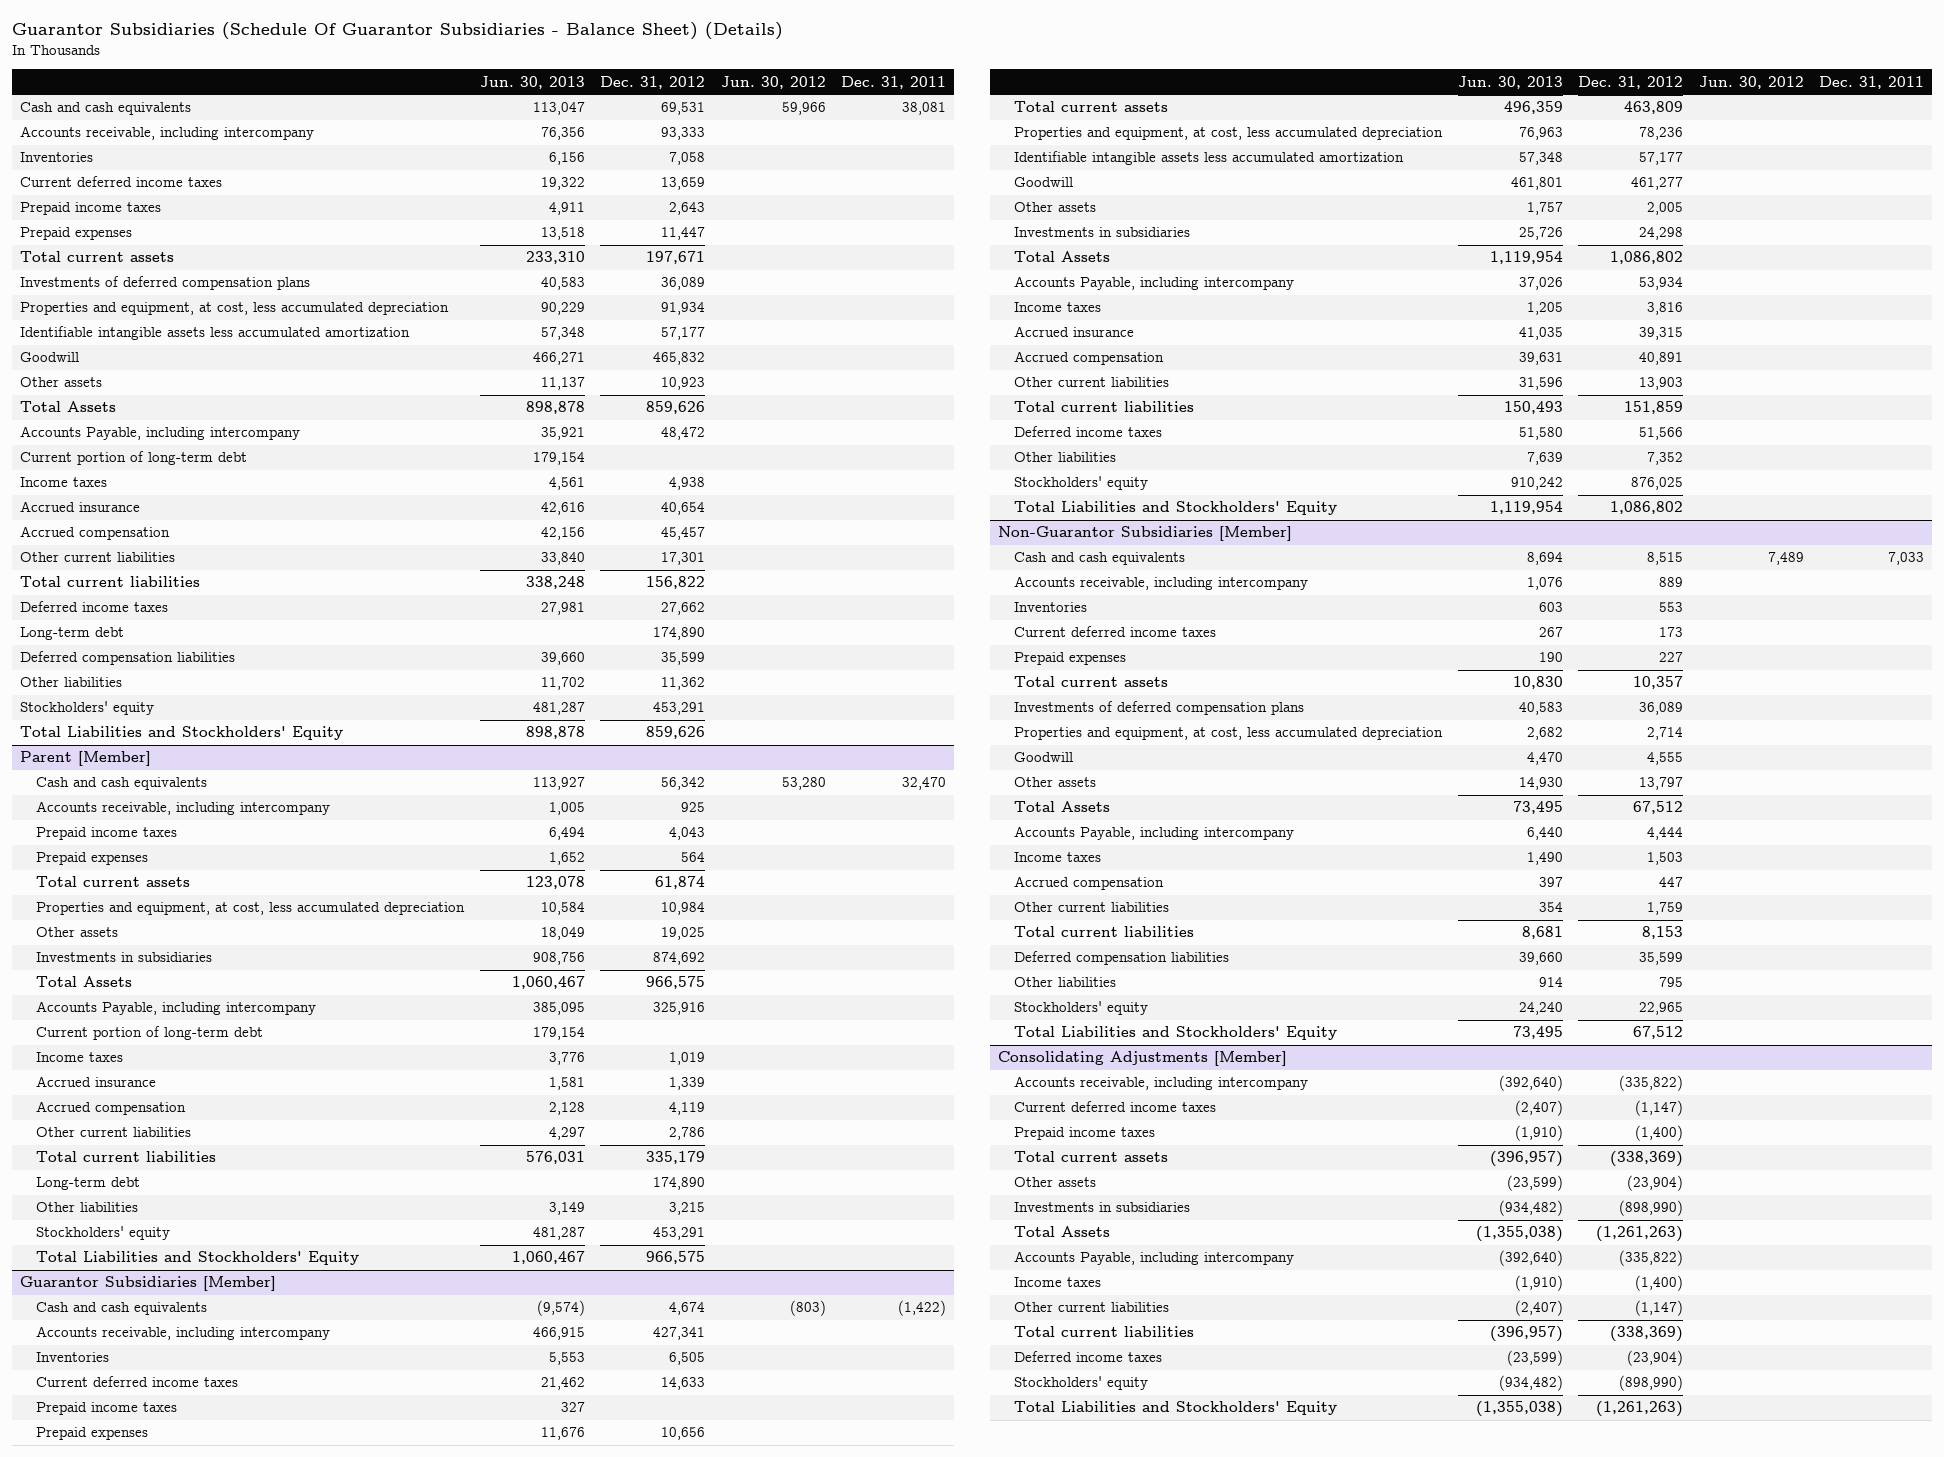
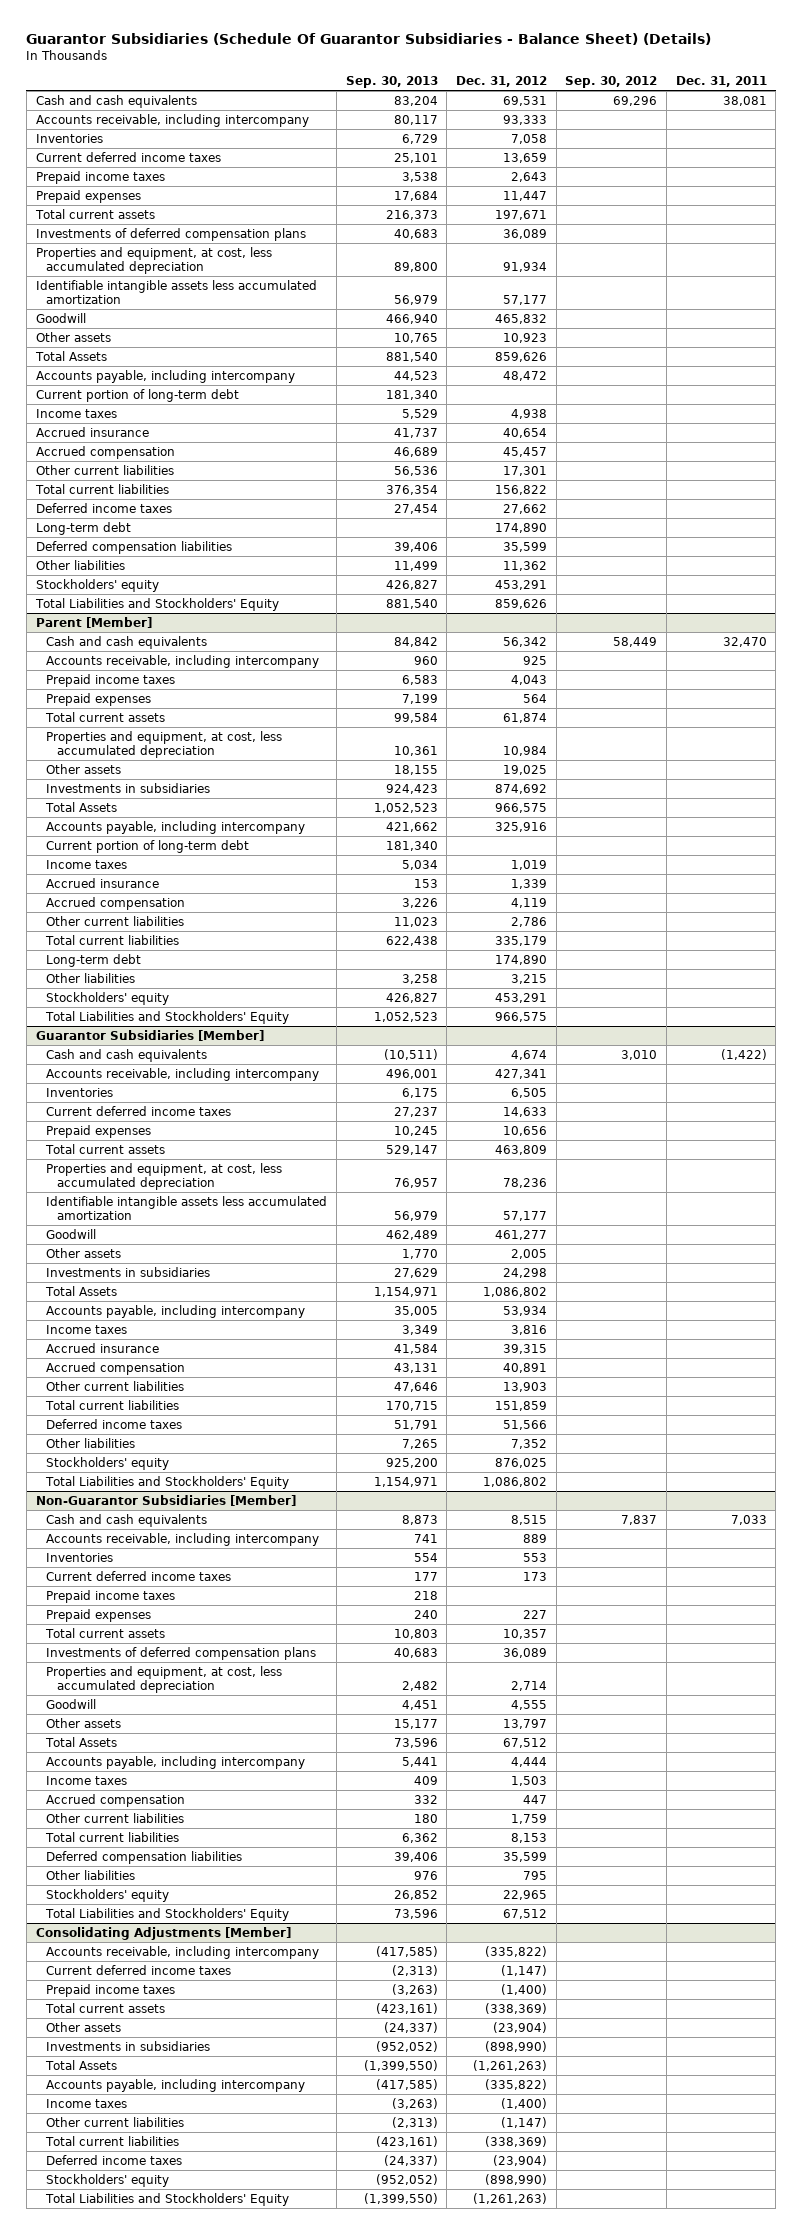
- | Jun. 30, 2013 | Dec. 31, 2012 | Jun. 30, 2012 | Dec. 31, 2011
+ | Sep. 30, 2013 | Dec. 31, 2012 | Sep. 30, 2012 | Dec. 31, 2011
- Accounts Payable, including intercompany | 35,921 | 48,472 | |
+ Accounts payable, including intercompany | 44,523 | 48,472 | |
@ Parent [Member]
- Accounts Payable, including intercompany | 385,095 | 325,916 | |
+ Accounts payable, including intercompany | 421,662 | 325,916 | |
@ Guarantor Subsidiaries [Member]
- Prepaid income taxes | 327 | | |
- Accounts Payable, including intercompany | 37,026 | 53,934 | |
+ Accounts payable, including intercompany | 35,005 | 53,934 | |
@ Non-Guarantor Subsidiaries [Member]
+ Prepaid income taxes | 218 | | |
- Accounts Payable, including intercompany | 6,440 | 4,444 | |
+ Accounts payable, including intercompany | 5,441 | 4,444 | |
@ Consolidating Adjustments [Member]
- Accounts Payable, including intercompany | (392,640) | (335,822) | |
+ Accounts payable, including intercompany | (417,585) | (335,822) | |

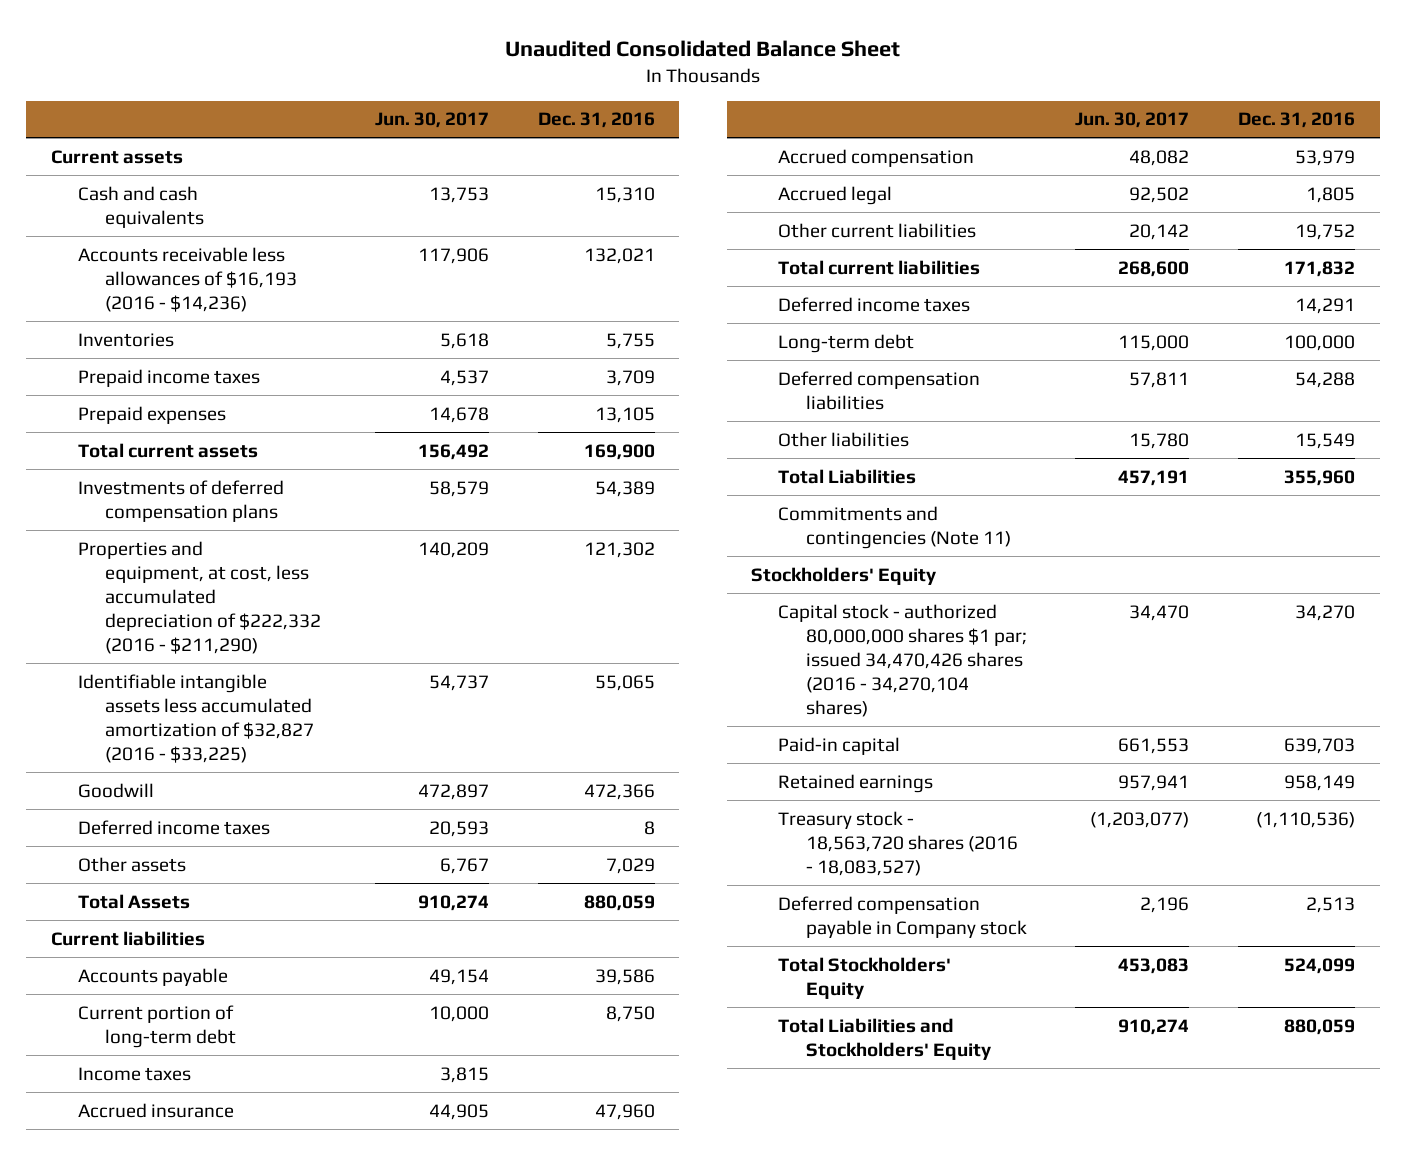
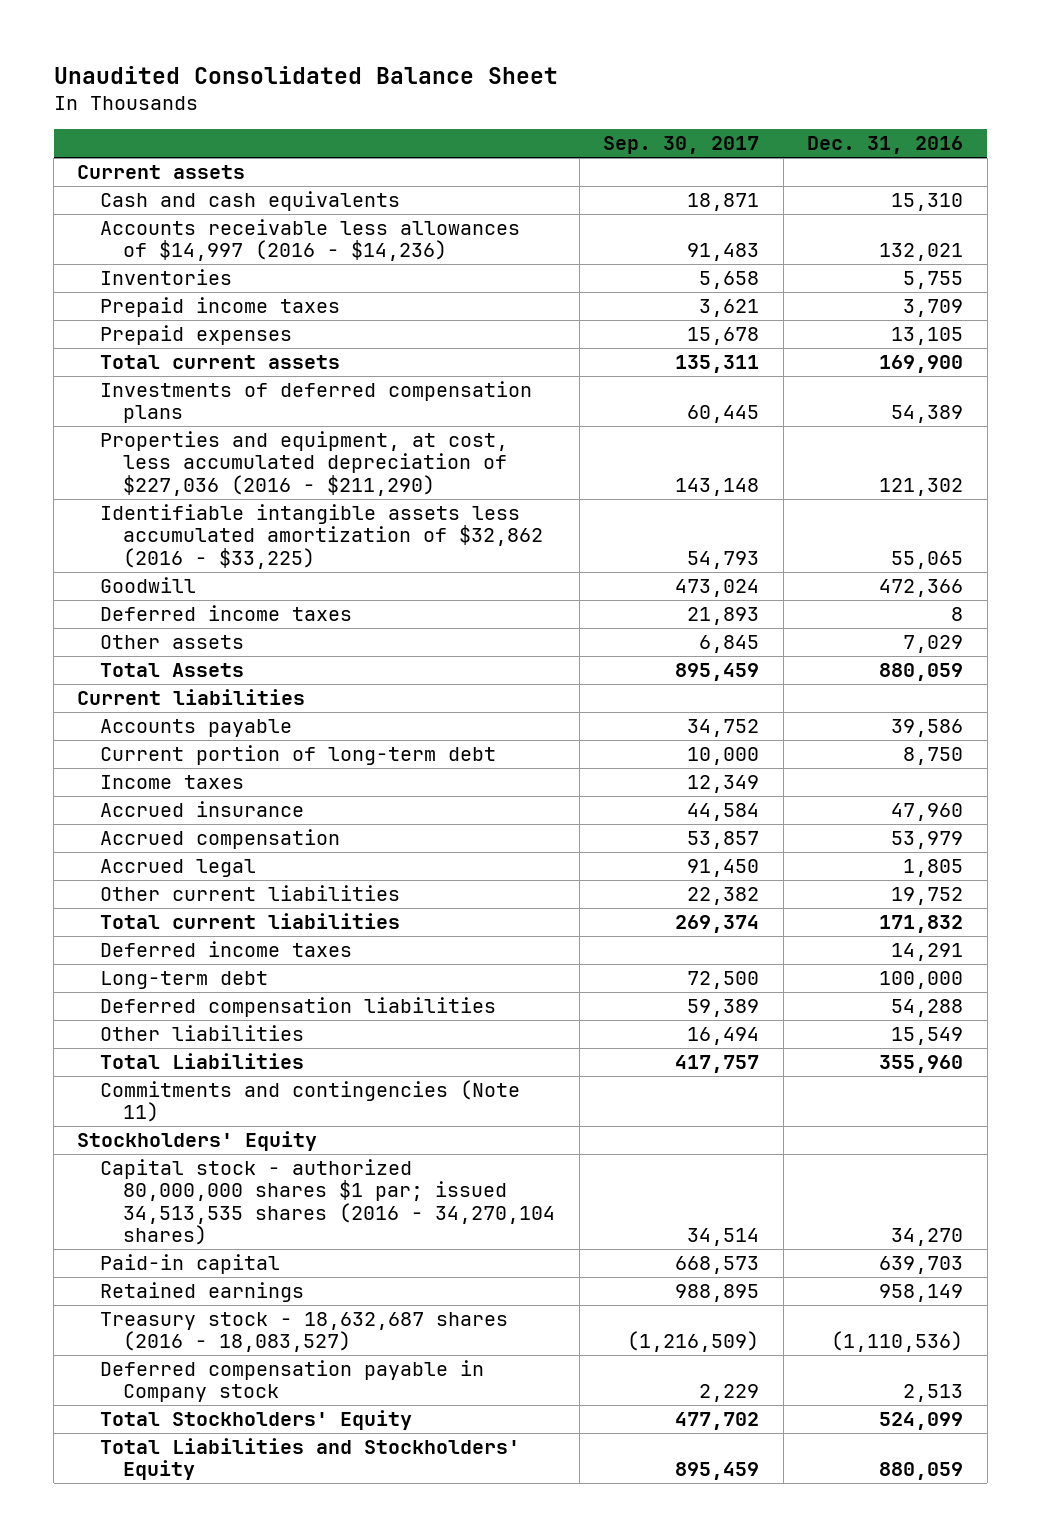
- | Jun. 30, 2017 | Dec. 31, 2016
+ | Sep. 30, 2017 | Dec. 31, 2016
- Accounts receivable less allowances of $16,193 (2016 - $14,236) | 117,906 | 132,021
+ Accounts receivable less allowances of $14,997 (2016 - $14,236) | 91,483 | 132,021
- Properties and equipment, at cost, less accumulated depreciation of $222,332 (2016 - $211,290) | 140,209 | 121,302
- Identifiable intangible assets less accumulated amortization of $32,827 (2016 - $33,225) | 54,737 | 55,065
+ Properties and equipment, at cost, less accumulated depreciation of $227,036 (2016 - $211,290) | 143,148 | 121,302
+ Identifiable intangible assets less accumulated amortization of $32,862 (2016 - $33,225) | 54,793 | 55,065
- Capital stock - authorized 80,000,000 shares $1 par; issued 34,470,426 shares (2016 - 34,270,104 shares) | 34,470 | 34,270
+ Capital stock - authorized 80,000,000 shares $1 par; issued 34,513,535 shares (2016 - 34,270,104 shares) | 34,514 | 34,270
- Treasury stock - 18,563,720 shares (2016 - 18,083,527) | (1,203,077) | (1,110,536)
+ Treasury stock - 18,632,687 shares (2016 - 18,083,527) | (1,216,509) | (1,110,536)

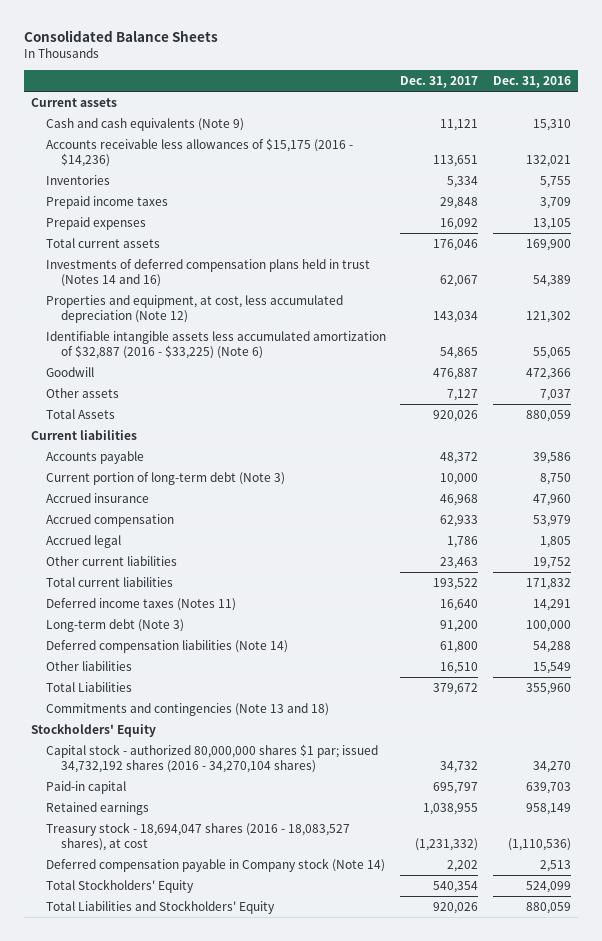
- Unaudited Consolidated Balance Sheet
+ Consolidated Balance Sheets
- | Sep. 30, 2017 | Dec. 31, 2016
+ | Dec. 31, 2017 | Dec. 31, 2016
- Cash and cash equivalents | 18,871 | 15,310
- Accounts receivable less allowances of $14,997 (2016 - $14,236) | 91,483 | 132,021
+ Cash and cash equivalents (Note 9) | 11,121 | 15,310
+ Accounts receivable less allowances of $15,175 (2016 - $14,236) | 113,651 | 132,021
- Investments of deferred compensation plans | 60,445 | 54,389
- Properties and equipment, at cost, less accumulated depreciation of $227,036 (2016 - $211,290) | 143,148 | 121,302
- Identifiable intangible assets less accumulated amortization of $32,862 (2016 - $33,225) | 54,793 | 55,065
+ Investments of deferred compensation plans held in trust (Notes 14 and 16) | 62,067 | 54,389
+ Properties and equipment, at cost, less accumulated depreciation (Note 12) | 143,034 | 121,302
+ Identifiable intangible assets less accumulated amortization of $32,887 (2016 - $33,225) (Note 6) | 54,865 | 55,065
- Deferred income taxes | 21,893 | 8
- Other assets | 6,845 | 7,029
+ Other assets | 7,127 | 7,037
- Current portion of long-term debt | 10,000 | 8,750
- Income taxes | 12,349 |
+ Current portion of long-term debt (Note 3) | 10,000 | 8,750
- Deferred income taxes | | 14,291
- Long-term debt | 72,500 | 100,000
- Deferred compensation liabilities | 59,389 | 54,288
+ Deferred income taxes (Notes 11) | 16,640 | 14,291
+ Long-term debt (Note 3) | 91,200 | 100,000
+ Deferred compensation liabilities (Note 14) | 61,800 | 54,288
- Commitments and contingencies (Note 11)
+ Commitments and contingencies (Note 13 and 18)
- Capital stock - authorized 80,000,000 shares $1 par; issued 34,513,535 shares (2016 - 34,270,104 shares) | 34,514 | 34,270
+ Capital stock - authorized 80,000,000 shares $1 par; issued 34,732,192 shares (2016 - 34,270,104 shares) | 34,732 | 34,270
- Treasury stock - 18,632,687 shares (2016 - 18,083,527) | (1,216,509) | (1,110,536)
- Deferred compensation payable in Company stock | 2,229 | 2,513
+ Treasury stock - 18,694,047 shares (2016 - 18,083,527 shares), at cost | (1,231,332) | (1,110,536)
+ Deferred compensation payable in Company stock (Note 14) | 2,202 | 2,513

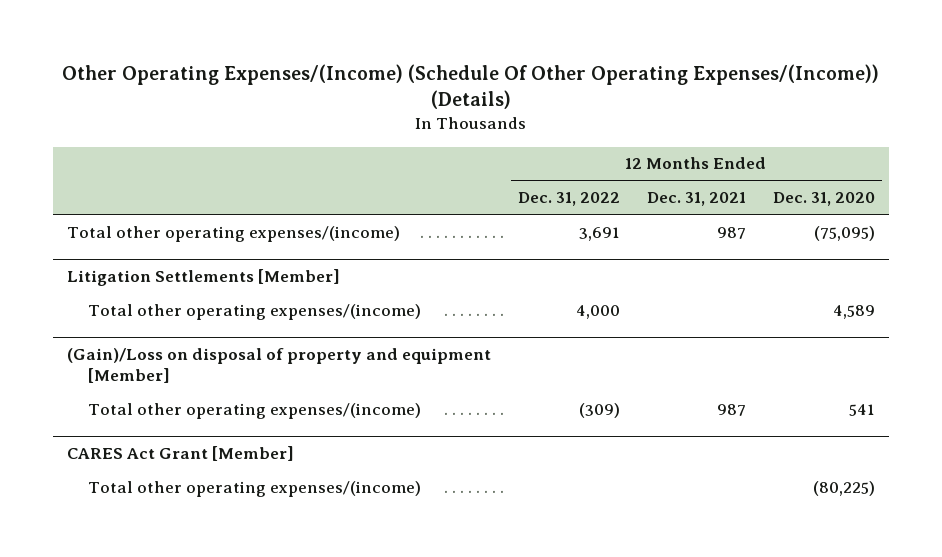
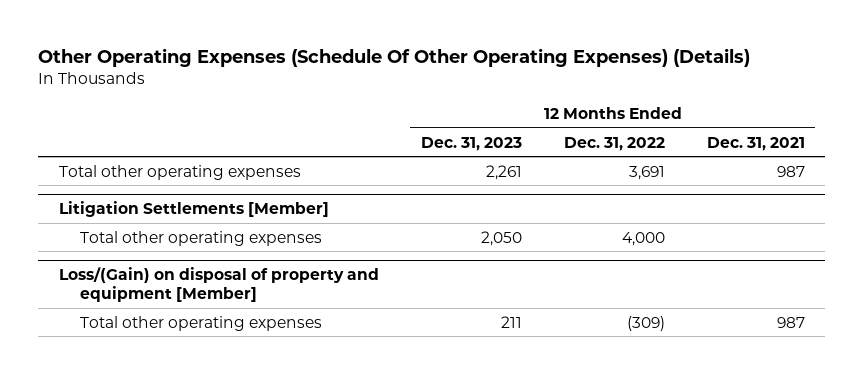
- Other Operating Expenses/(Income) (Schedule Of Other Operating Expenses/(Income)) (Details)
+ Other Operating Expenses (Schedule Of Other Operating Expenses) (Details)
- | 12 Months Ended Dec. 31, 2022 | 12 Months Ended Dec. 31, 2021 | 12 Months Ended Dec. 31, 2020
+ | 12 Months Ended Dec. 31, 2023 | 12 Months Ended Dec. 31, 2022 | 12 Months Ended Dec. 31, 2021
- Total other operating expenses/(income) | 3,691 | 987 | (75,095)
+ Total other operating expenses | 2,261 | 3,691 | 987
@ Litigation Settlements [Member]
- Total other operating expenses/(income) | 4,000 | | 4,589
- (Gain)/Loss on disposal of property and equipment [Member]
- Total other operating expenses/(income) | (309) | 987 | 541
- CARES Act Grant [Member]
- Total other operating expenses/(income) | | | (80,225)
@ Litigation Settlements [Member]
+ Total other operating expenses | 2,050 | 4,000 |
+ Loss/(Gain) on disposal of property and equipment [Member]
+ Total other operating expenses | 211 | (309) | 987

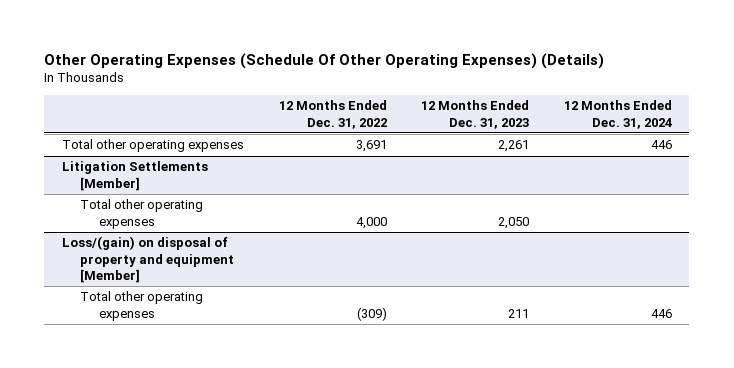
- | 12 Months Ended Dec. 31, 2023 | 12 Months Ended Dec. 31, 2022 | 12 Months Ended Dec. 31, 2021
+ | 12 Months Ended Dec. 31, 2022 | 12 Months Ended Dec. 31, 2023 | 12 Months Ended Dec. 31, 2024
- Loss/(Gain) on disposal of property and equipment [Member]
+ Loss/(gain) on disposal of property and equipment [Member]

